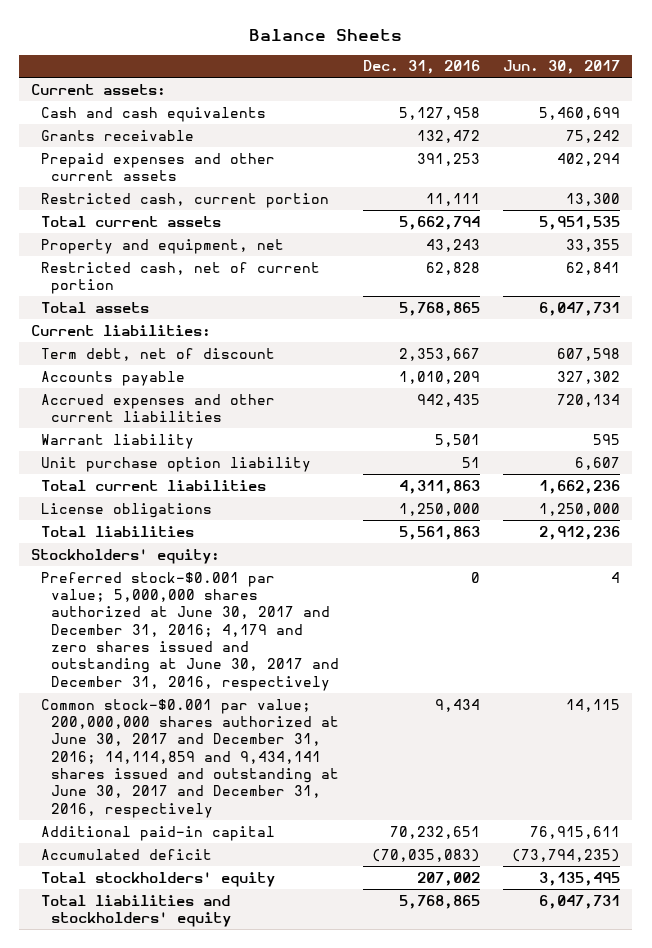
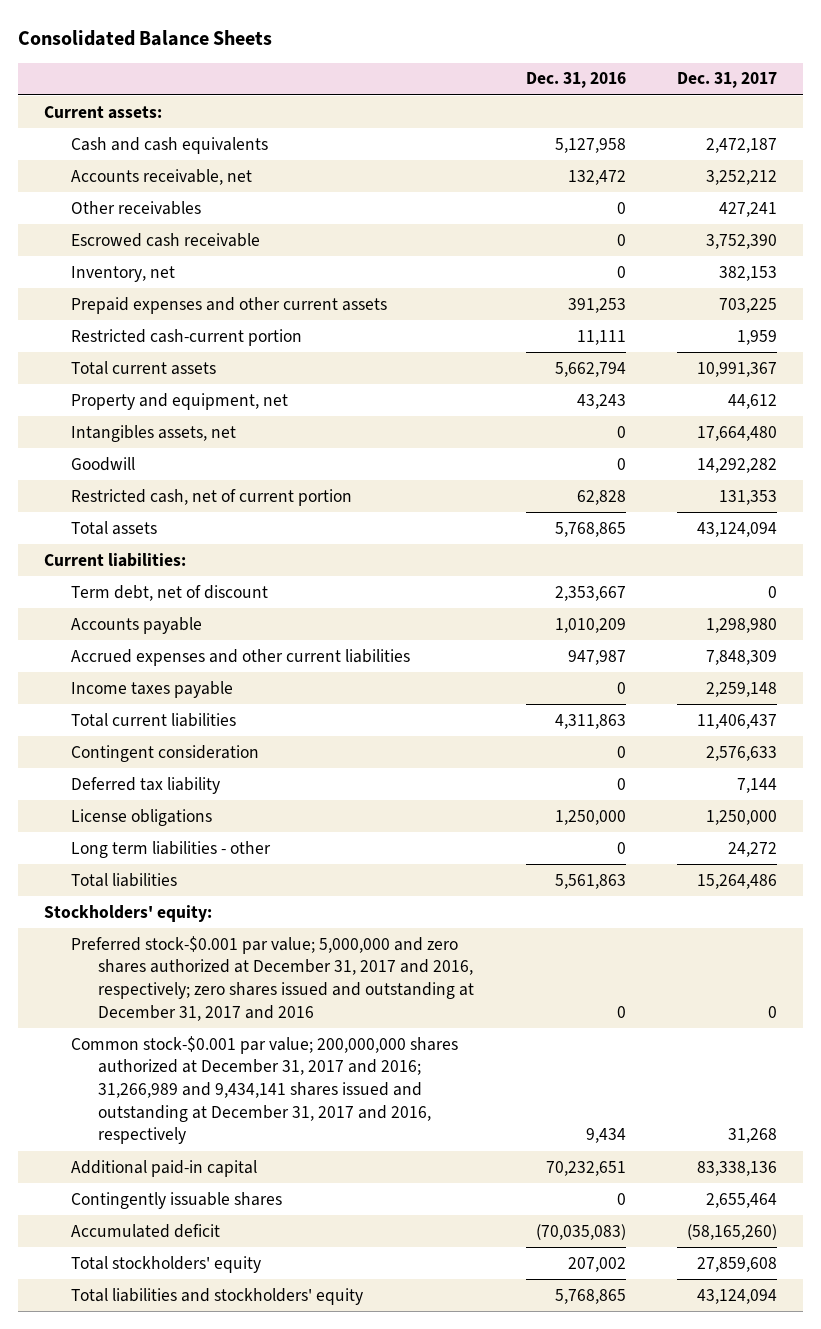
- Balance Sheets
+ Consolidated Balance Sheets
- | Dec. 31, 2016 | Jun. 30, 2017
+ | Dec. 31, 2016 | Dec. 31, 2017
- Grants receivable | 132,472 | 75,242
+ Accounts receivable, net | 132,472 | 3,252,212
+ Other receivables | 0 | 427,241
+ Escrowed cash receivable | 0 | 3,752,390
+ Inventory, net | 0 | 382,153
- Restricted cash, current portion | 11,111 | 13,300
+ Restricted cash-current portion | 11,111 | 1,959
+ Intangibles assets, net | 0 | 17,664,480
+ Goodwill | 0 | 14,292,282
- Accrued expenses and other current liabilities | 942,435 | 720,134
- Warrant liability | 5,501 | 595
- Unit purchase option liability | 51 | 6,607
+ Accrued expenses and other current liabilities | 947,987 | 7,848,309
+ Income taxes payable | 0 | 2,259,148
+ Contingent consideration | 0 | 2,576,633
+ Deferred tax liability | 0 | 7,144
+ Long term liabilities - other | 0 | 24,272
- Preferred stock-$0.001 par value; 5,000,000 shares authorized at June 30, 2017 and December 31, 2016; 4,179 and zero shares issued and outstanding at June 30, 2017 and December 31, 2016, respectively | 0 | 4
- Common stock-$0.001 par value; 200,000,000 shares authorized at June 30, 2017 and December 31, 2016; 14,114,859 and 9,434,141 shares issued and outstanding at June 30, 2017 and December 31, 2016, respectively | 9,434 | 14,115
+ Preferred stock-$0.001 par value; 5,000,000 and zero shares authorized at December 31, 2017 and 2016, respectively; zero shares issued and outstanding at December 31, 2017 and 2016 | 0 | 0
+ Common stock-$0.001 par value; 200,000,000 shares authorized at December 31, 2017 and 2016; 31,266,989 and 9,434,141 shares issued and outstanding at December 31, 2017 and 2016, respectively | 9,434 | 31,268
+ Contingently issuable shares | 0 | 2,655,464

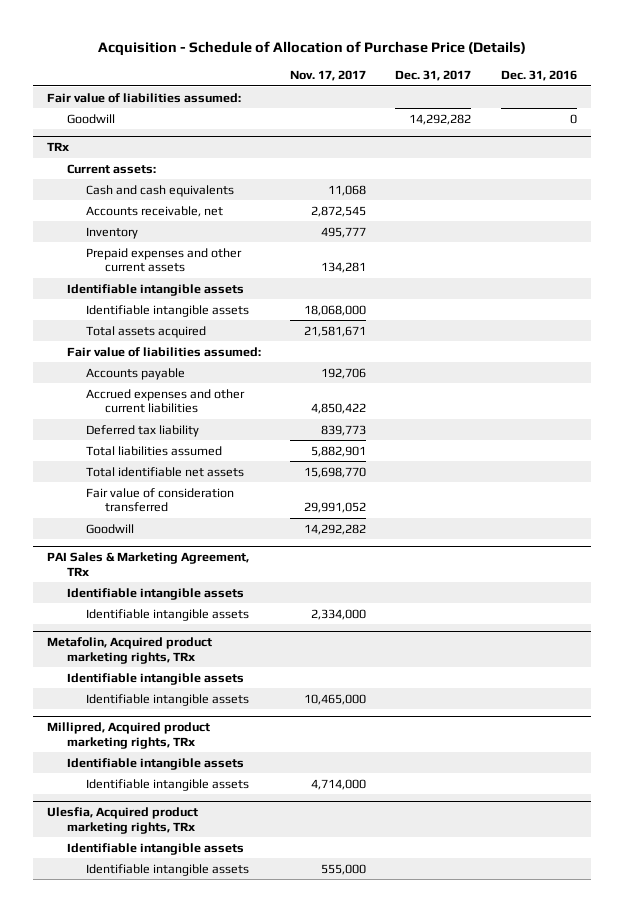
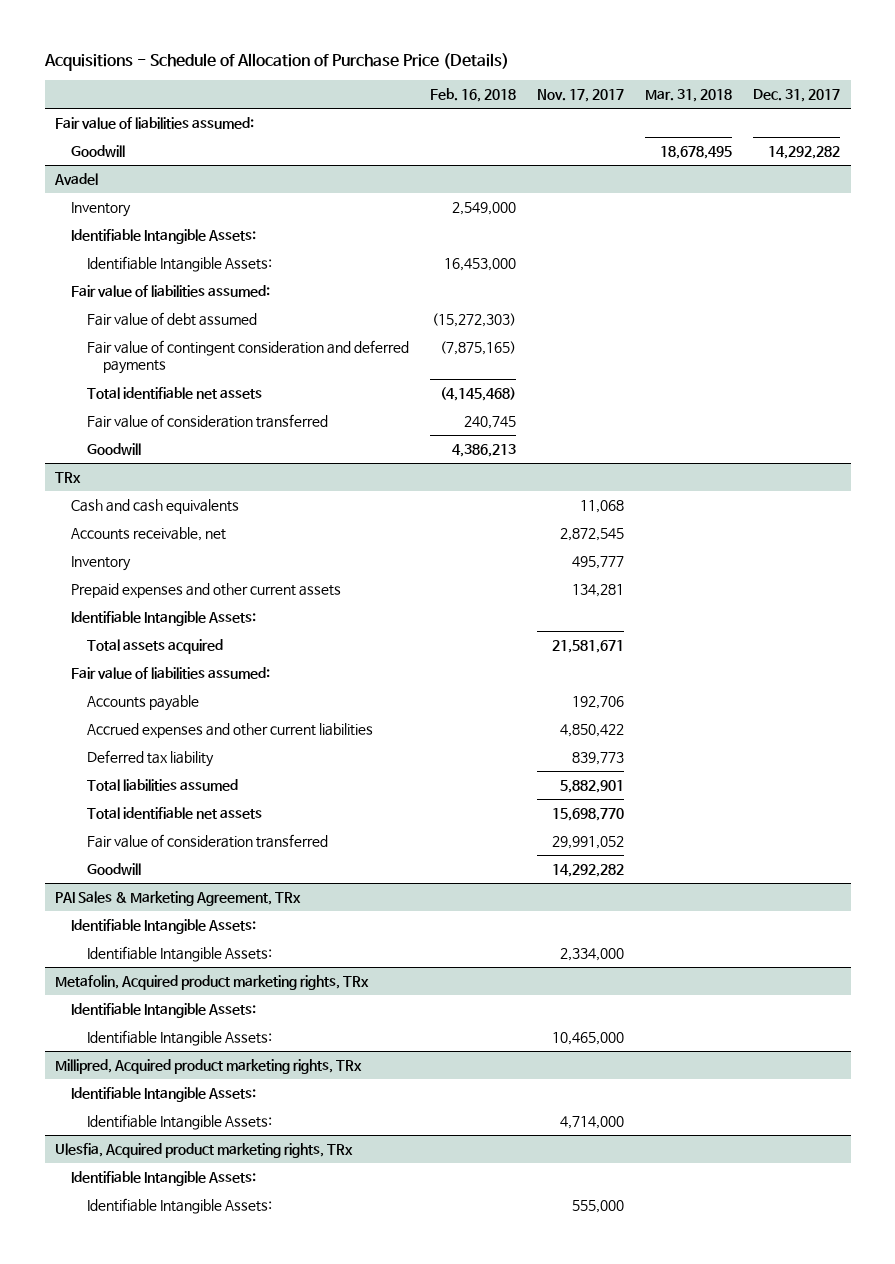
- Acquisition - Schedule of Allocation of Purchase Price (Details)
+ Acquisitions - Schedule of Allocation of Purchase Price (Details)
- | Nov. 17, 2017 | Dec. 31, 2017 | Dec. 31, 2016
+ | Feb. 16, 2018 | Nov. 17, 2017 | Mar. 31, 2018 | Dec. 31, 2017
+ Avadel
+ Inventory | 2,549,000 | | |
+ Identifiable Intangible Assets:
+ Identifiable Intangible Assets: | 16,453,000 | | |
+ Fair value of liabilities assumed:
+ Fair value of debt assumed | (15,272,303) | | |
+ Fair value of contingent consideration and deferred payments | (7,875,165) | | |
+ Total identifiable net assets | (4,145,468) | | |
+ Fair value of consideration transferred | 240,745 | | |
+ Goodwill | 4,386,213 | | |
@ TRx
- Current assets:
- Identifiable intangible assets
- Identifiable intangible assets | 18,068,000 | |
+ Identifiable Intangible Assets:
@ PAI Sales & Marketing Agreement, TRx
- Identifiable intangible assets
- Identifiable intangible assets | 2,334,000 | |
+ Identifiable Intangible Assets:
+ Identifiable Intangible Assets: | | 2,334,000 | |
@ Metafolin, Acquired product marketing rights, TRx
- Identifiable intangible assets
- Identifiable intangible assets | 10,465,000 | |
+ Identifiable Intangible Assets:
+ Identifiable Intangible Assets: | | 10,465,000 | |
@ Millipred, Acquired product marketing rights, TRx
- Identifiable intangible assets
- Identifiable intangible assets | 4,714,000 | |
+ Identifiable Intangible Assets:
+ Identifiable Intangible Assets: | | 4,714,000 | |
@ Ulesfia, Acquired product marketing rights, TRx
- Identifiable intangible assets
- Identifiable intangible assets | 555,000 | |
+ Identifiable Intangible Assets:
+ Identifiable Intangible Assets: | | 555,000 | |

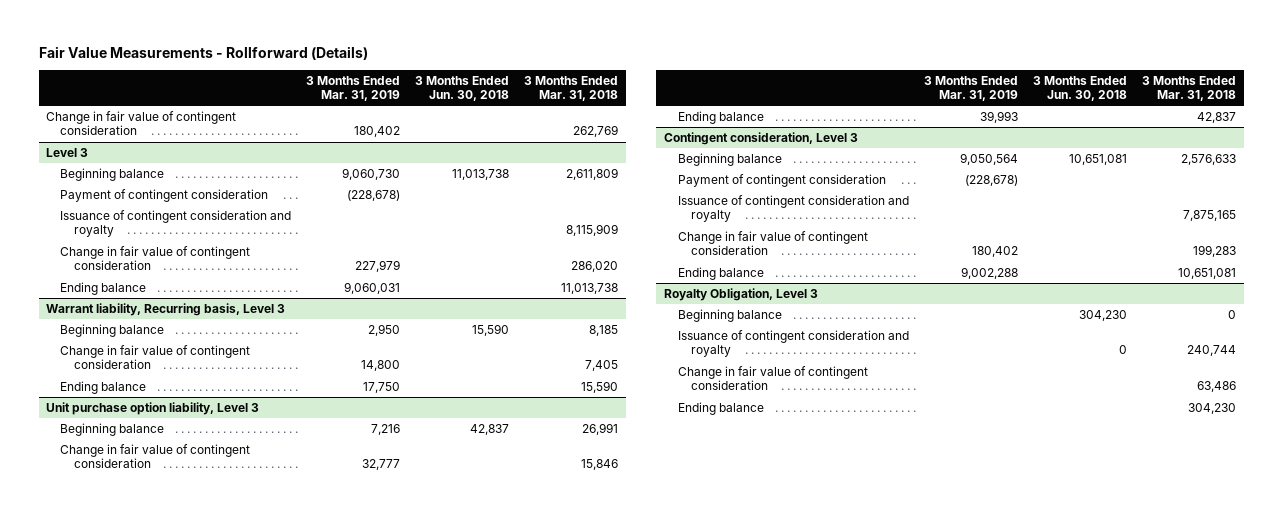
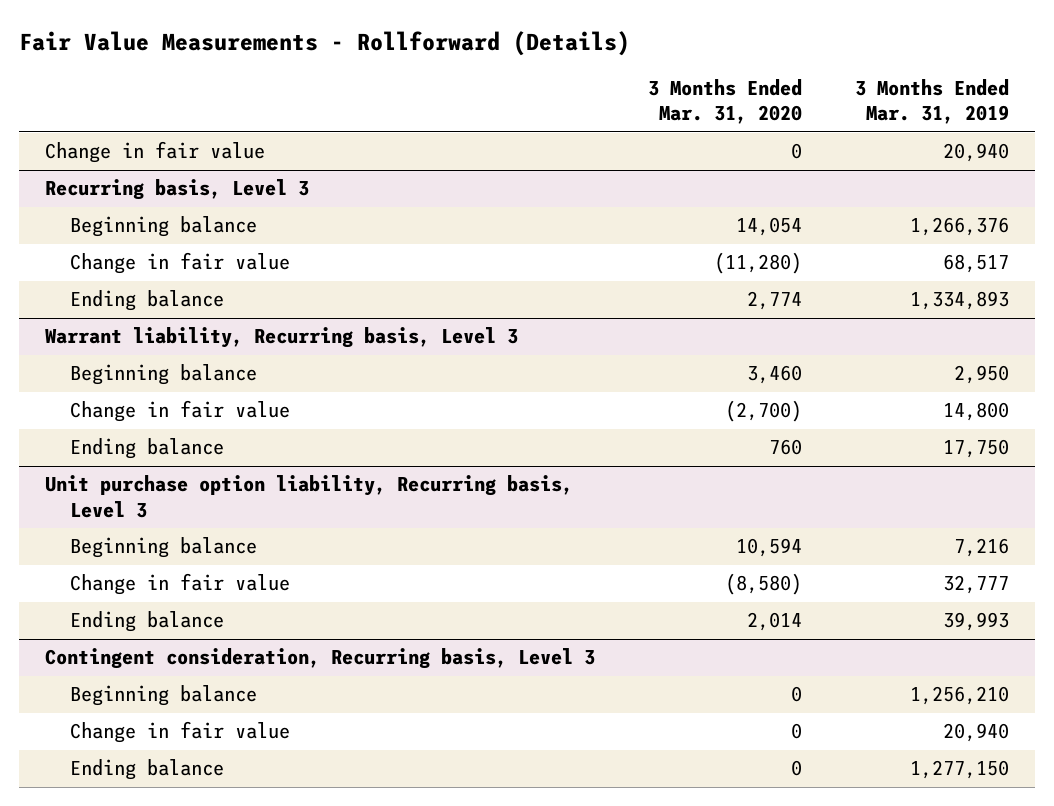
- | 3 Months Ended Mar. 31, 2019 | 3 Months Ended Jun. 30, 2018 | 3 Months Ended Mar. 31, 2018
+ | 3 Months Ended Mar. 31, 2020 | 3 Months Ended Mar. 31, 2019
- Change in fair value of contingent consideration | 180,402 | | 262,769
- Level 3
- Beginning balance | 9,060,730 | 11,013,738 | 2,611,809
- Payment of contingent consideration | (228,678) | |
- Issuance of contingent consideration and royalty | | | 8,115,909
- Change in fair value of contingent consideration | 227,979 | | 286,020
- Ending balance | 9,060,031 | | 11,013,738
+ Change in fair value | 0 | 20,940
+ Recurring basis, Level 3
+ Beginning balance | 14,054 | 1,266,376
+ Change in fair value | (11,280) | 68,517
+ Ending balance | 2,774 | 1,334,893
@ Warrant liability, Recurring basis, Level 3
- Change in fair value of contingent consideration | 14,800 | | 7,405
+ Change in fair value | (2,700) | 14,800
- Unit purchase option liability, Level 3
+ Unit purchase option liability, Recurring basis, Level 3
- Change in fair value of contingent consideration | 32,777 | | 15,846
+ Change in fair value | (8,580) | 32,777
- Contingent consideration, Level 3
- Beginning balance | 9,050,564 | 10,651,081 | 2,576,633
- Payment of contingent consideration | (228,678) | |
- Issuance of contingent consideration and royalty | | | 7,875,165
- Change in fair value of contingent consideration | 180,402 | | 199,283
- Ending balance | 9,002,288 | | 10,651,081
- Royalty Obligation, Level 3
- Beginning balance | | 304,230 | 0
- Issuance of contingent consideration and royalty | | 0 | 240,744
- Change in fair value of contingent consideration | | | 63,486
- Ending balance | | | 304,230
+ Contingent consideration, Recurring basis, Level 3
+ Beginning balance | 0 | 1,256,210
+ Change in fair value | 0 | 20,940
+ Ending balance | 0 | 1,277,150

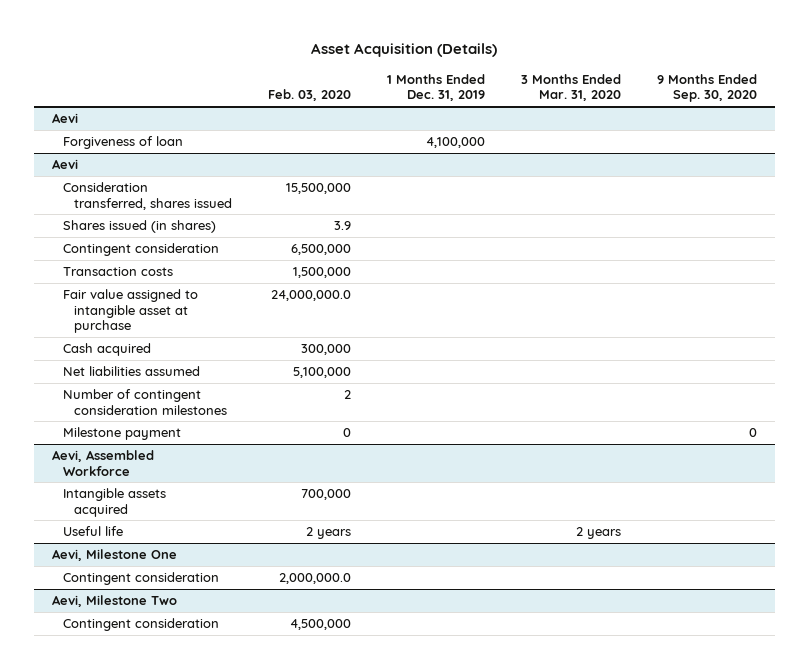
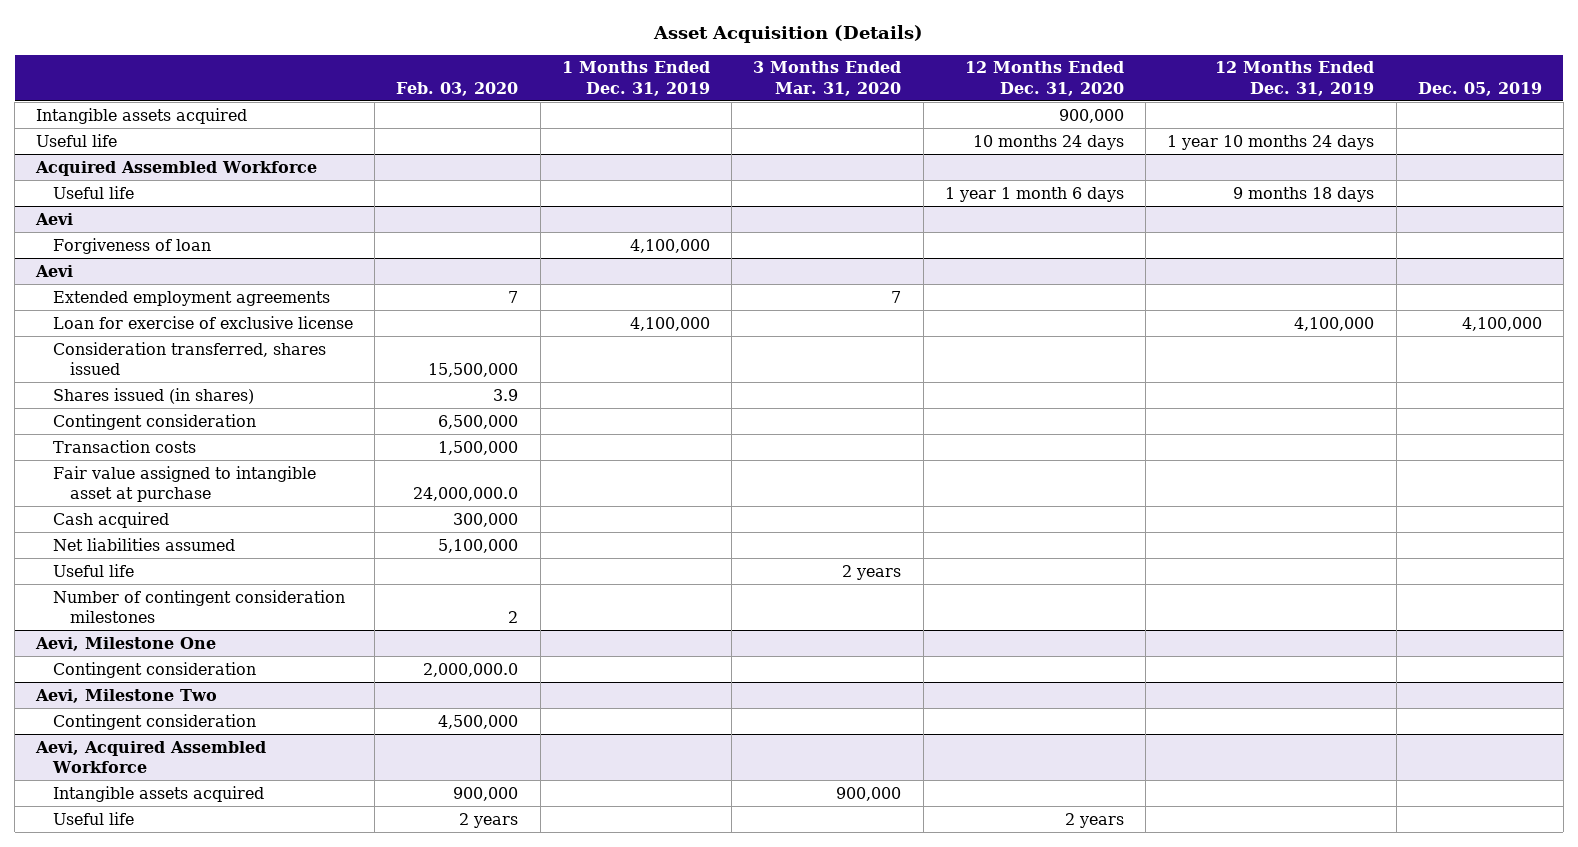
- | Feb. 03, 2020 | 1 Months Ended Dec. 31, 2019 | 3 Months Ended Mar. 31, 2020 | 9 Months Ended Sep. 30, 2020
+ | Feb. 03, 2020 | 1 Months Ended Dec. 31, 2019 | 3 Months Ended Mar. 31, 2020 | 12 Months Ended Dec. 31, 2020 | 12 Months Ended Dec. 31, 2019 | Dec. 05, 2019
+ Intangible assets acquired | | | | 900,000 | |
+ Useful life | | | | 10 months 24 days | 1 year 10 months 24 days |
+ Acquired Assembled Workforce
+ Useful life | | | | 1 year 1 month 6 days | 9 months 18 days |
@ Aevi
+ Extended employment agreements | 7 | | 7 | | |
+ Loan for exercise of exclusive license | | 4,100,000 | | | 4,100,000 | 4,100,000
+ Useful life | | | 2 years | | |
- Milestone payment | 0 | | | 0
- Aevi, Assembled Workforce
- Intangible assets acquired | 700,000 | | |
- Useful life | 2 years | | 2 years |
+ Aevi, Acquired Assembled Workforce
+ Intangible assets acquired | 900,000 | | 900,000 | | |
+ Useful life | 2 years | | | 2 years | |

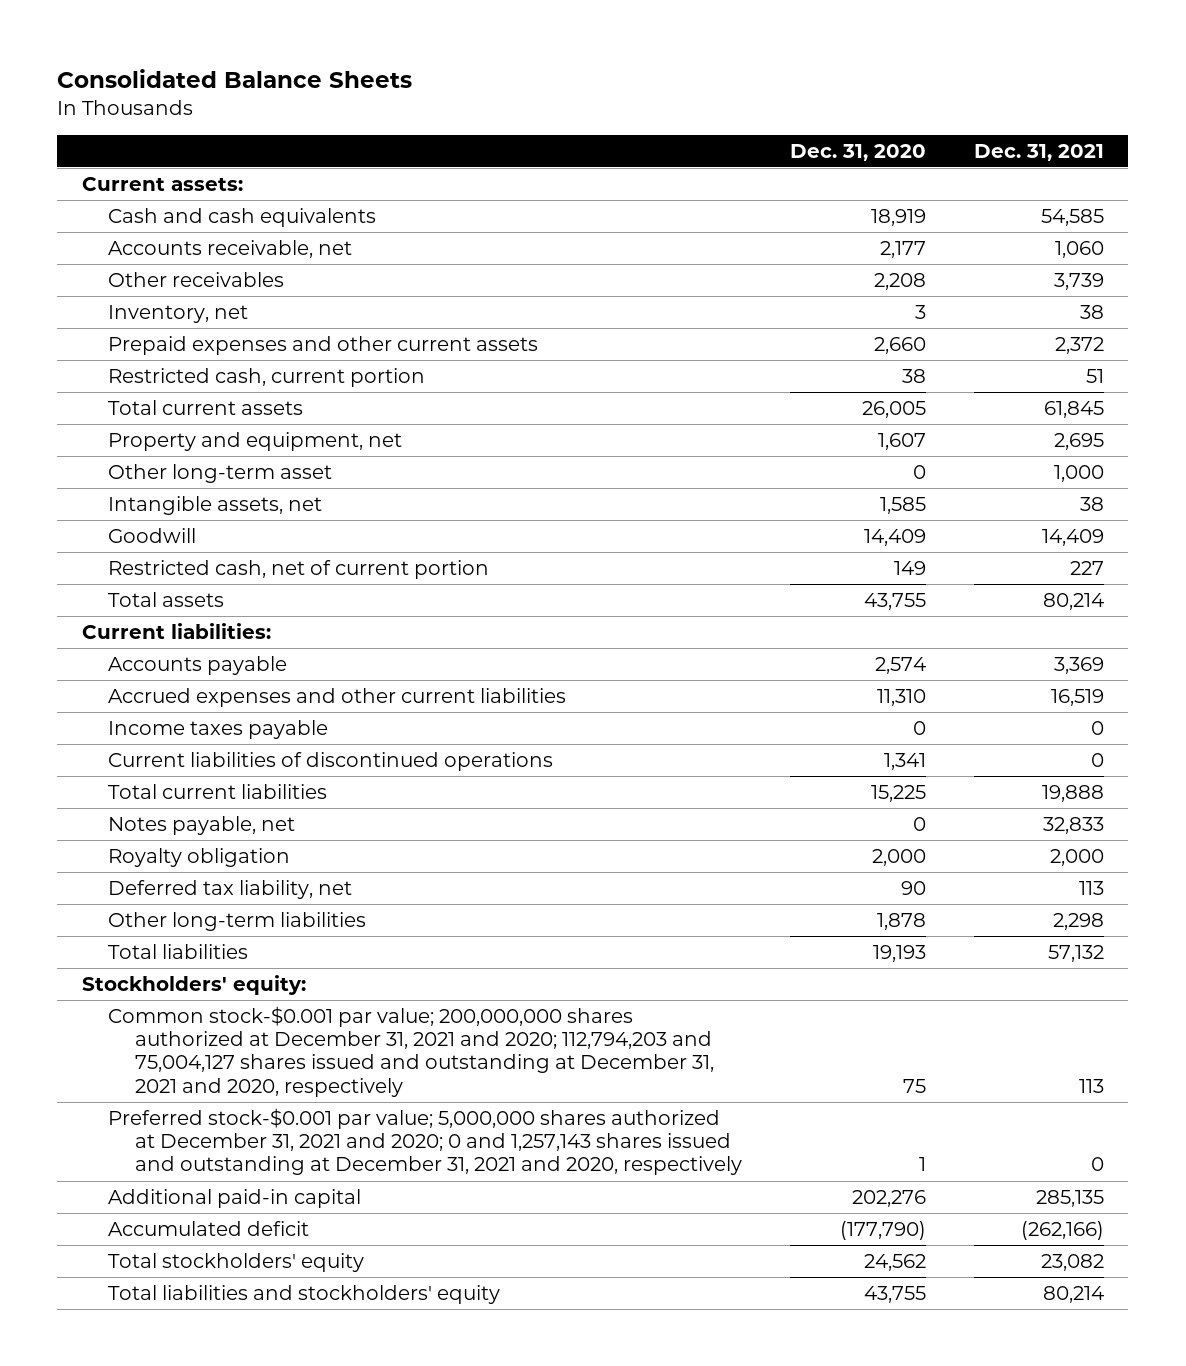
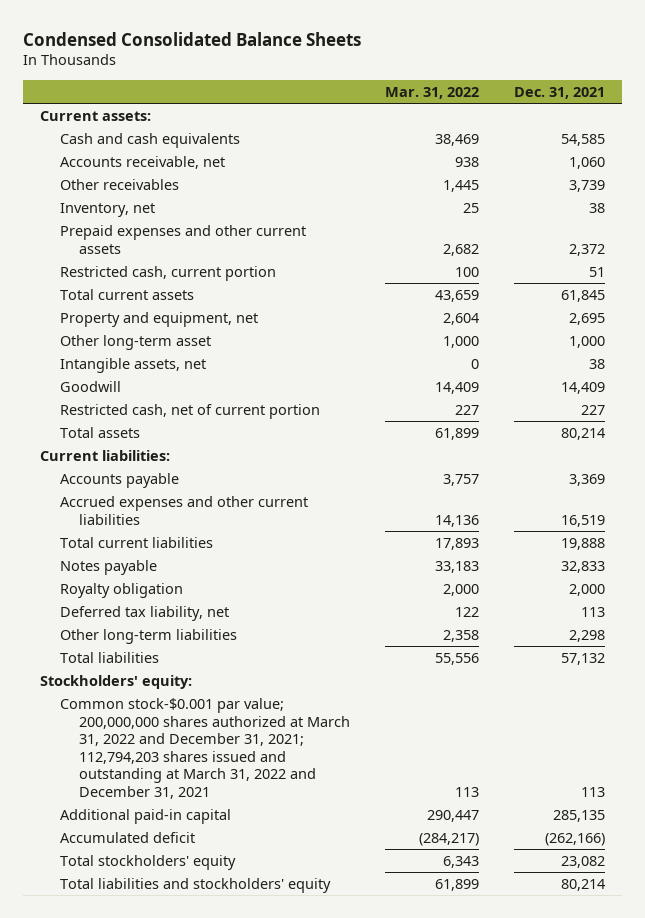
- Consolidated Balance Sheets
+ Condensed Consolidated Balance Sheets
- | Dec. 31, 2020 | Dec. 31, 2021
+ | Mar. 31, 2022 | Dec. 31, 2021
- Income taxes payable | 0 | 0
- Current liabilities of discontinued operations | 1,341 | 0
- Notes payable, net | 0 | 32,833
+ Notes payable | 33,183 | 32,833
- Common stock-$0.001 par value; 200,000,000 shares authorized at December 31, 2021 and 2020; 112,794,203 and 75,004,127 shares issued and outstanding at December 31, 2021 and 2020, respectively | 75 | 113
- Preferred stock-$0.001 par value; 5,000,000 shares authorized at December 31, 2021 and 2020; 0 and 1,257,143 shares issued and outstanding at December 31, 2021 and 2020, respectively | 1 | 0
+ Common stock-$0.001 par value; 200,000,000 shares authorized at March 31, 2022 and December 31, 2021; 112,794,203 shares issued and outstanding at March 31, 2022 and December 31, 2021 | 113 | 113

